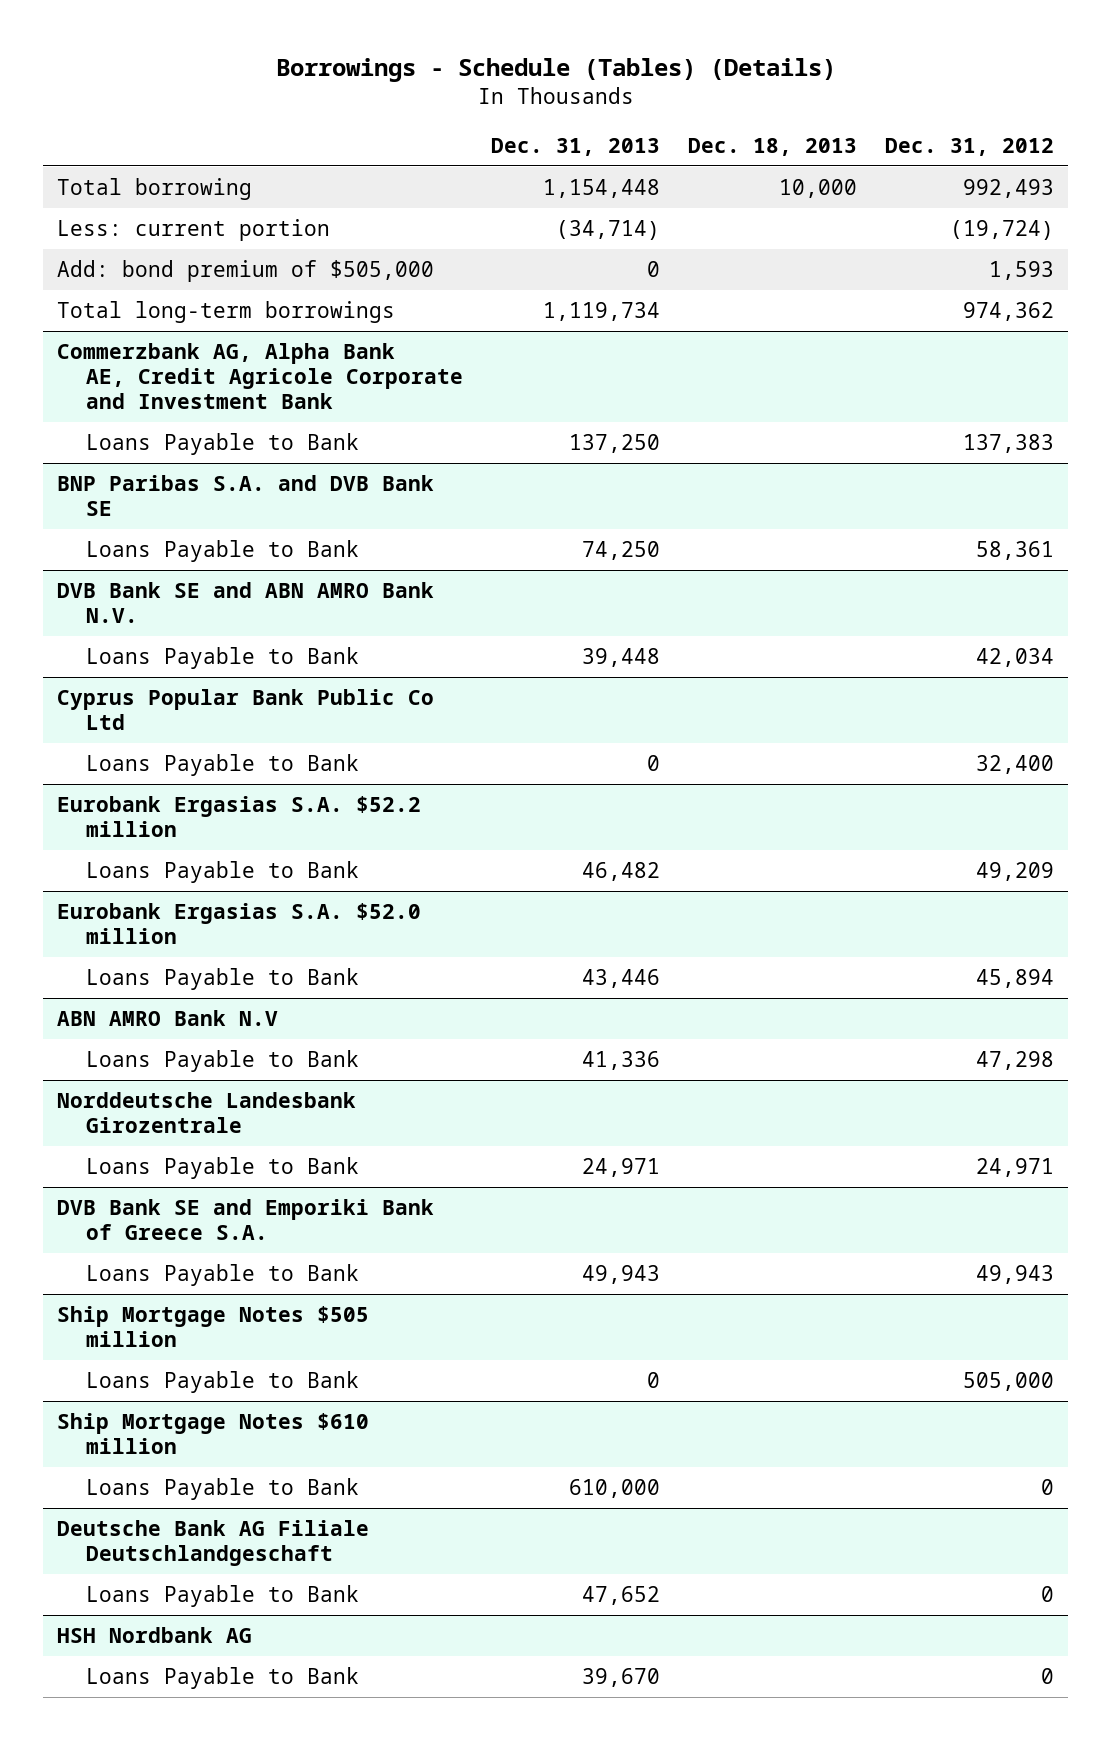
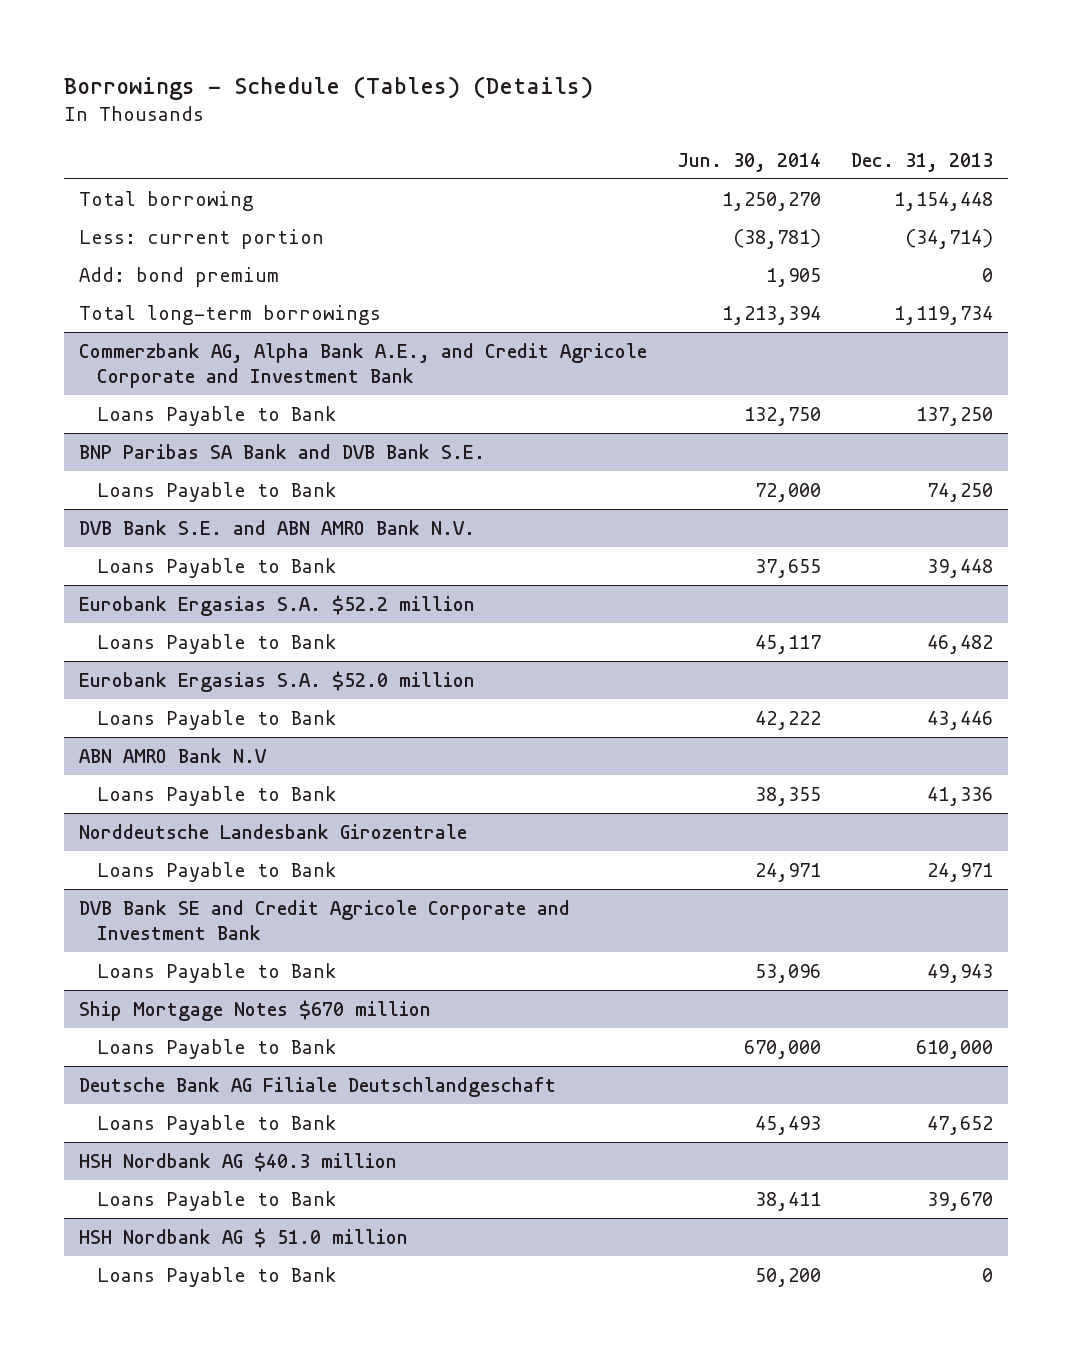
- | Dec. 31, 2013 | Dec. 18, 2013 | Dec. 31, 2012
+ | Jun. 30, 2014 | Dec. 31, 2013
- Add: bond premium of $505,000 | 0 | | 1,593
+ Add: bond premium | 1,905 | 0
- Commerzbank AG, Alpha Bank AE, Credit Agricole Corporate and Investment Bank
+ Commerzbank AG, Alpha Bank A.E., and Credit Agricole Corporate and Investment Bank
- BNP Paribas S.A. and DVB Bank SE
+ BNP Paribas SA Bank and DVB Bank S.E.
- DVB Bank SE and ABN AMRO Bank N.V.
+ DVB Bank S.E. and ABN AMRO Bank N.V.
- Cyprus Popular Bank Public Co Ltd
- Loans Payable to Bank | 0 | | 32,400
- DVB Bank SE and Emporiki Bank of Greece S.A.
+ DVB Bank SE and Credit Agricole Corporate and Investment Bank
- Ship Mortgage Notes $505 million
- Loans Payable to Bank | 0 | | 505,000
- Ship Mortgage Notes $610 million
+ Ship Mortgage Notes $670 million
- HSH Nordbank AG
+ HSH Nordbank AG $40.3 million
+ HSH Nordbank AG $ 51.0 million
+ Loans Payable to Bank | 50,200 | 0

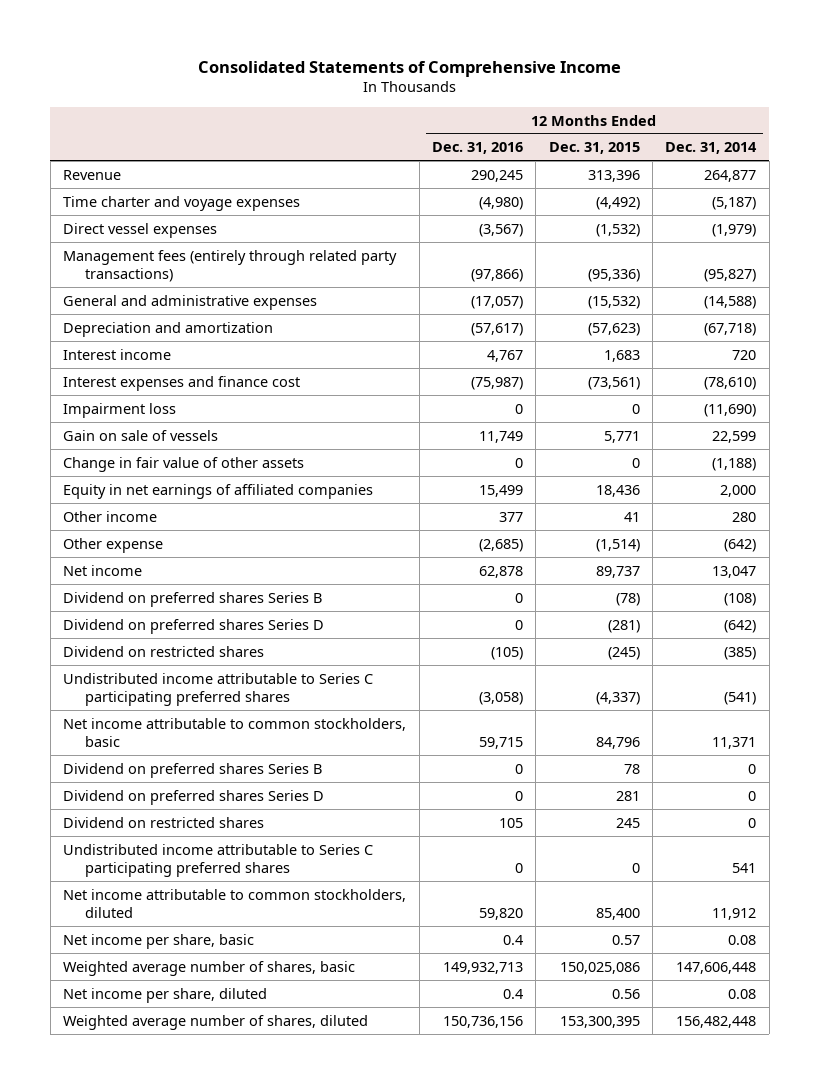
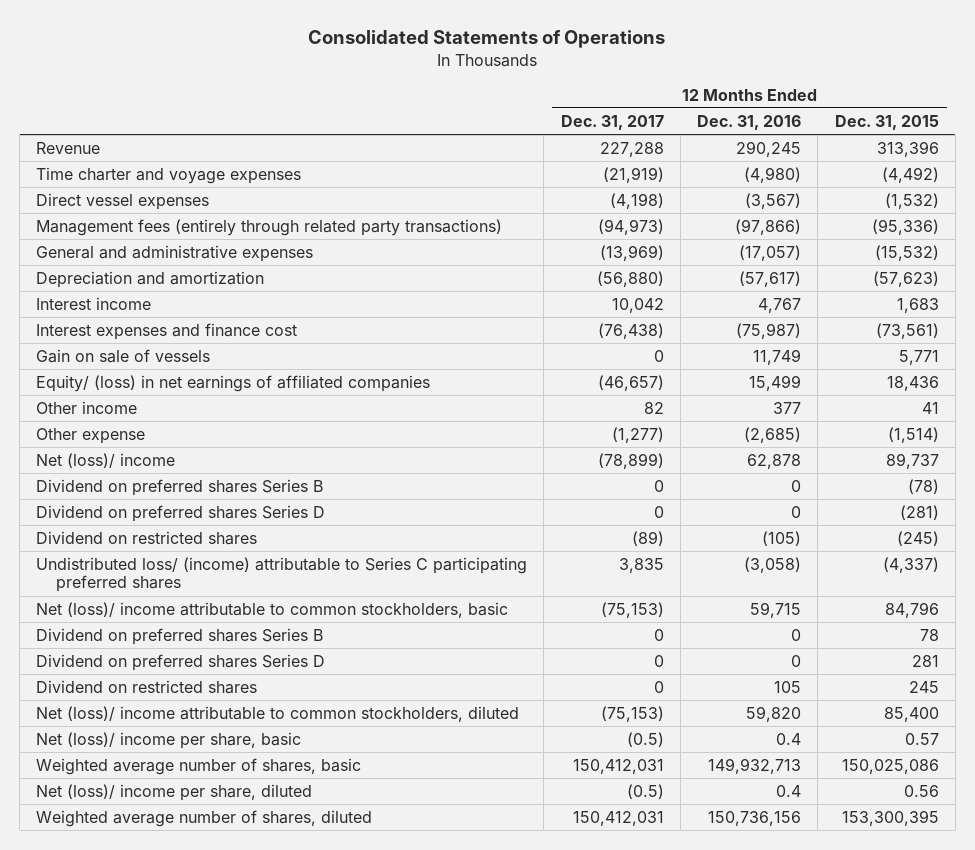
- Consolidated Statements of Comprehensive Income
+ Consolidated Statements of Operations
- | 12 Months Ended Dec. 31, 2016 | 12 Months Ended Dec. 31, 2015 | 12 Months Ended Dec. 31, 2014
+ | 12 Months Ended Dec. 31, 2017 | 12 Months Ended Dec. 31, 2016 | 12 Months Ended Dec. 31, 2015
- Impairment loss | 0 | 0 | (11,690)
- Change in fair value of other assets | 0 | 0 | (1,188)
- Equity in net earnings of affiliated companies | 15,499 | 18,436 | 2,000
+ Equity/ (loss) in net earnings of affiliated companies | (46,657) | 15,499 | 18,436
- Net income | 62,878 | 89,737 | 13,047
+ Net (loss)/ income | (78,899) | 62,878 | 89,737
- Undistributed income attributable to Series C participating preferred shares | (3,058) | (4,337) | (541)
- Net income attributable to common stockholders, basic | 59,715 | 84,796 | 11,371
+ Undistributed loss/ (income) attributable to Series C participating preferred shares | 3,835 | (3,058) | (4,337)
+ Net (loss)/ income attributable to common stockholders, basic | (75,153) | 59,715 | 84,796
- Undistributed income attributable to Series C participating preferred shares | 0 | 0 | 541
- Net income attributable to common stockholders, diluted | 59,820 | 85,400 | 11,912
- Net income per share, basic | 0.4 | 0.57 | 0.08
+ Net (loss)/ income attributable to common stockholders, diluted | (75,153) | 59,820 | 85,400
+ Net (loss)/ income per share, basic | (0.5) | 0.4 | 0.57
- Net income per share, diluted | 0.4 | 0.56 | 0.08
+ Net (loss)/ income per share, diluted | (0.5) | 0.4 | 0.56

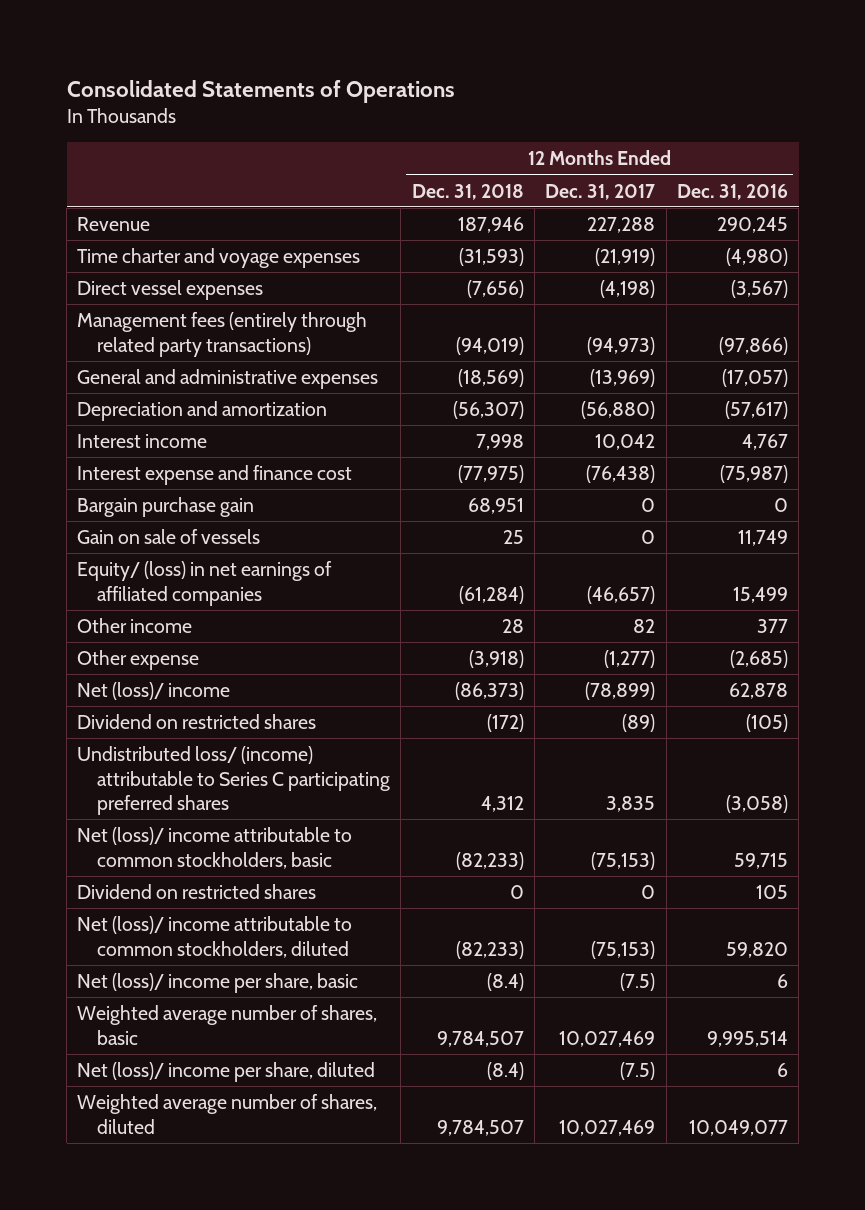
- | 12 Months Ended Dec. 31, 2017 | 12 Months Ended Dec. 31, 2016 | 12 Months Ended Dec. 31, 2015
+ | 12 Months Ended Dec. 31, 2018 | 12 Months Ended Dec. 31, 2017 | 12 Months Ended Dec. 31, 2016
- Interest expenses and finance cost | (76,438) | (75,987) | (73,561)
+ Interest expense and finance cost | (77,975) | (76,438) | (75,987)
+ Bargain purchase gain | 68,951 | 0 | 0
- Dividend on preferred shares Series B | 0 | 0 | (78)
- Dividend on preferred shares Series D | 0 | 0 | (281)
- Dividend on preferred shares Series B | 0 | 0 | 78
- Dividend on preferred shares Series D | 0 | 0 | 281
- Net (loss)/ income per share, basic | (0.5) | 0.4 | 0.57
- Weighted average number of shares, basic | 150,412,031 | 149,932,713 | 150,025,086
- Net (loss)/ income per share, diluted | (0.5) | 0.4 | 0.56
- Weighted average number of shares, diluted | 150,412,031 | 150,736,156 | 153,300,395
+ Net (loss)/ income per share, basic | (8.4) | (7.5) | 6
+ Weighted average number of shares, basic | 9,784,507 | 10,027,469 | 9,995,514
+ Net (loss)/ income per share, diluted | (8.4) | (7.5) | 6
+ Weighted average number of shares, diluted | 9,784,507 | 10,027,469 | 10,049,077

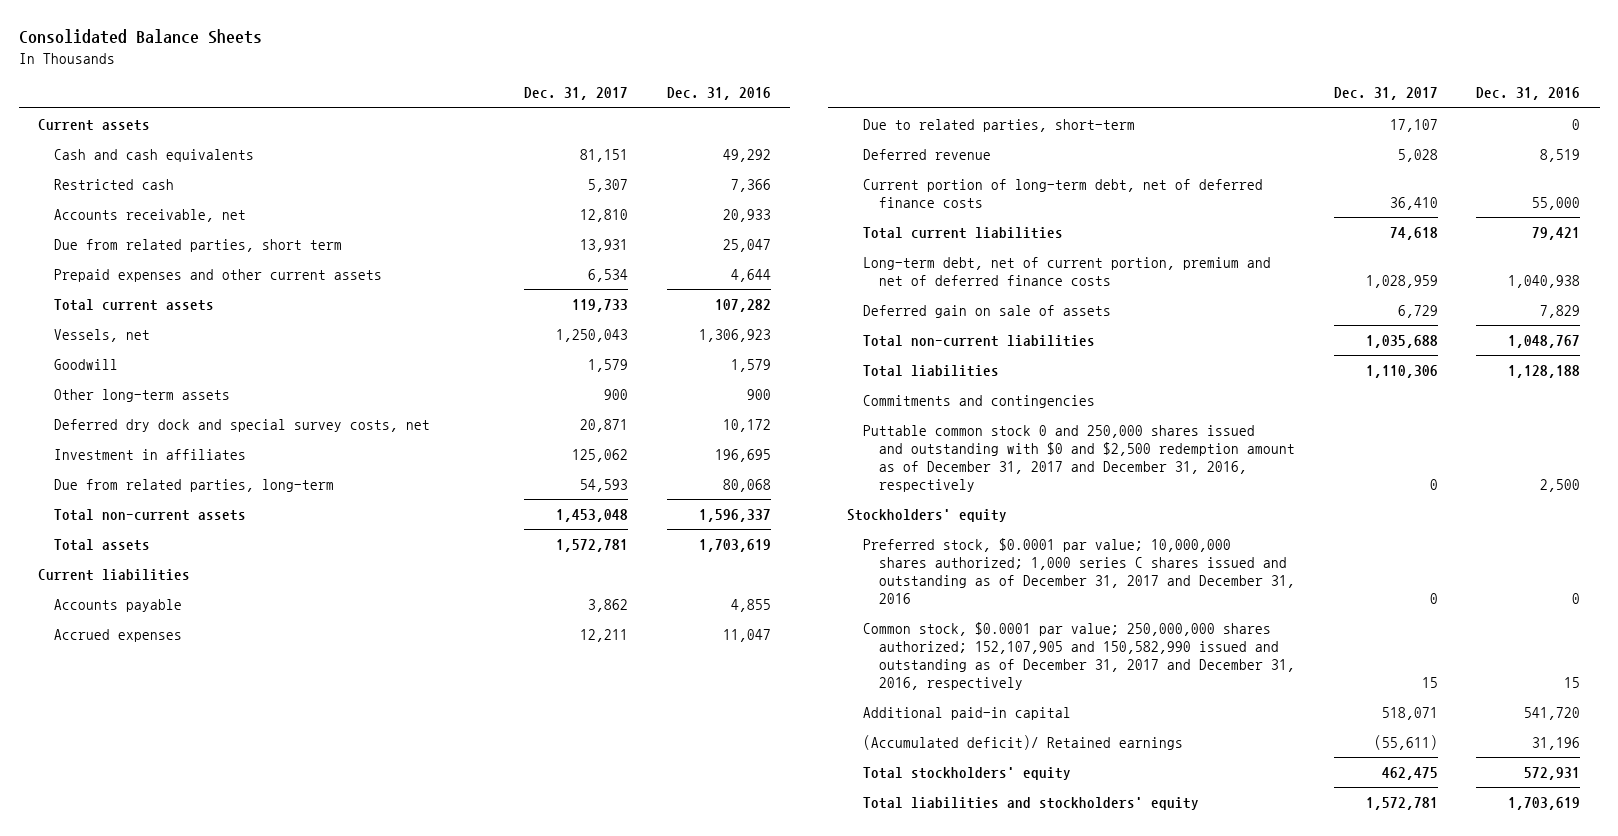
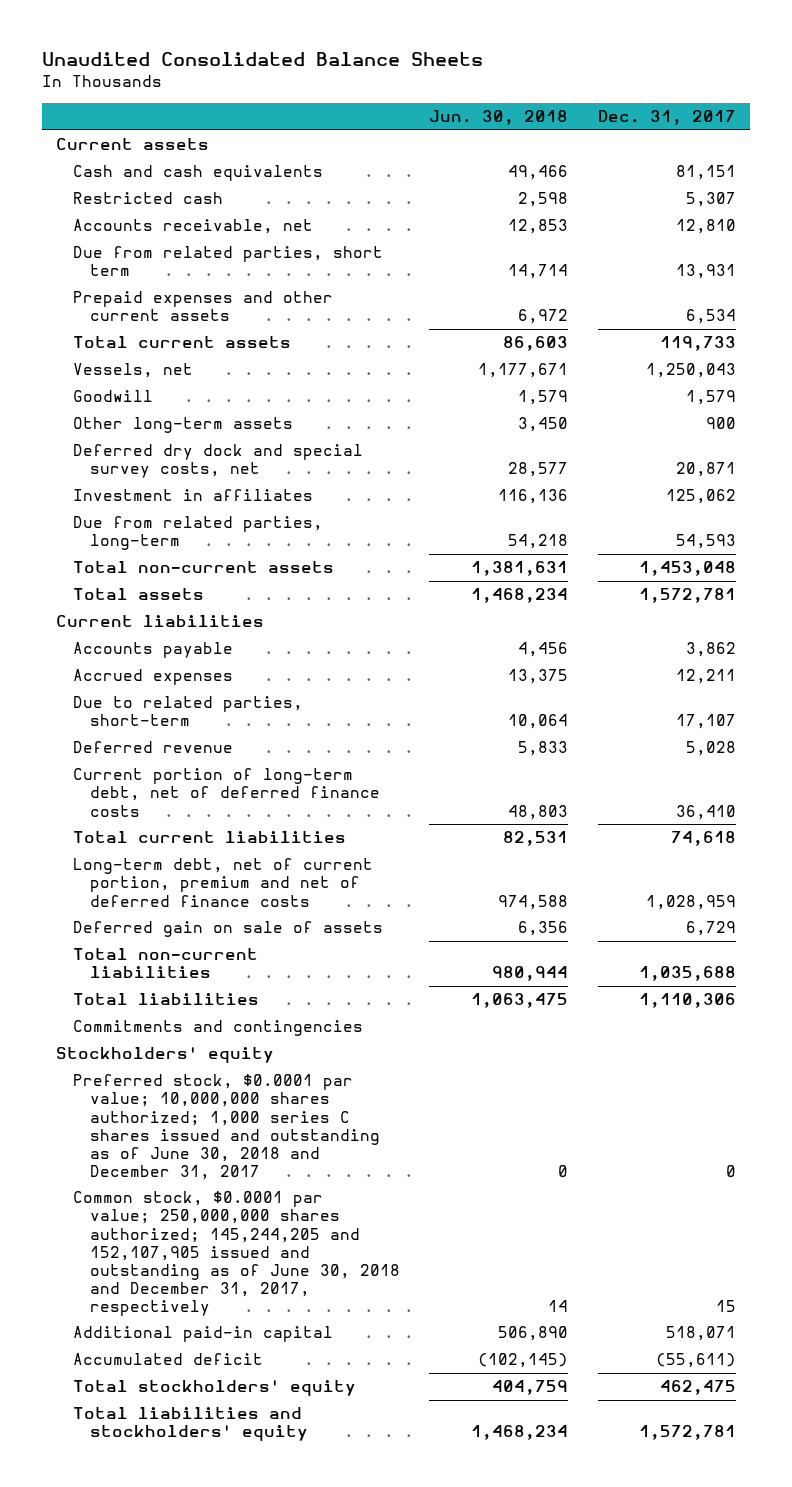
- Consolidated Balance Sheets
+ Unaudited Consolidated Balance Sheets
- | Dec. 31, 2017 | Dec. 31, 2016
+ | Jun. 30, 2018 | Dec. 31, 2017
- Puttable common stock 0 and 250,000 shares issued and outstanding with $0 and $2,500 redemption amount as of December 31, 2017 and December 31, 2016, respectively | 0 | 2,500
- Preferred stock, $0.0001 par value; 10,000,000 shares authorized; 1,000 series C shares issued and outstanding as of December 31, 2017 and December 31, 2016 | 0 | 0
- Common stock, $0.0001 par value; 250,000,000 shares authorized; 152,107,905 and 150,582,990 issued and outstanding as of December 31, 2017 and December 31, 2016, respectively | 15 | 15
+ Preferred stock, $0.0001 par value; 10,000,000 shares authorized; 1,000 series C shares issued and outstanding as of June 30, 2018 and December 31, 2017 | 0 | 0
+ Common stock, $0.0001 par value; 250,000,000 shares authorized; 145,244,205 and 152,107,905 issued and outstanding as of June 30, 2018 and December 31, 2017, respectively | 14 | 15
- (Accumulated deficit)/ Retained earnings | (55,611) | 31,196
+ Accumulated deficit | (102,145) | (55,611)

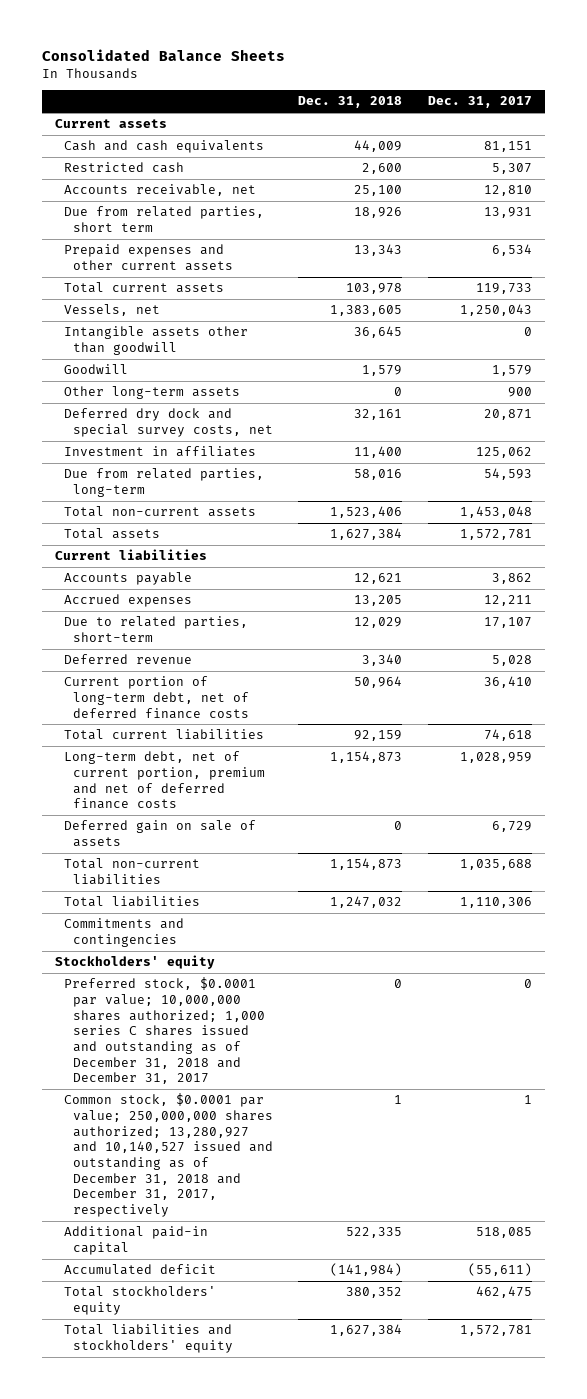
- Unaudited Consolidated Balance Sheets
+ Consolidated Balance Sheets
- | Jun. 30, 2018 | Dec. 31, 2017
+ | Dec. 31, 2018 | Dec. 31, 2017
+ Intangible assets other than goodwill | 36,645 | 0
- Preferred stock, $0.0001 par value; 10,000,000 shares authorized; 1,000 series C shares issued and outstanding as of June 30, 2018 and December 31, 2017 | 0 | 0
- Common stock, $0.0001 par value; 250,000,000 shares authorized; 145,244,205 and 152,107,905 issued and outstanding as of June 30, 2018 and December 31, 2017, respectively | 14 | 15
- Additional paid-in capital | 506,890 | 518,071
+ Preferred stock, $0.0001 par value; 10,000,000 shares authorized; 1,000 series C shares issued and outstanding as of December 31, 2018 and December 31, 2017 | 0 | 0
+ Common stock, $0.0001 par value; 250,000,000 shares authorized; 13,280,927 and 10,140,527 issued and outstanding as of December 31, 2018 and December 31, 2017, respectively | 1 | 1
+ Additional paid-in capital | 522,335 | 518,085

